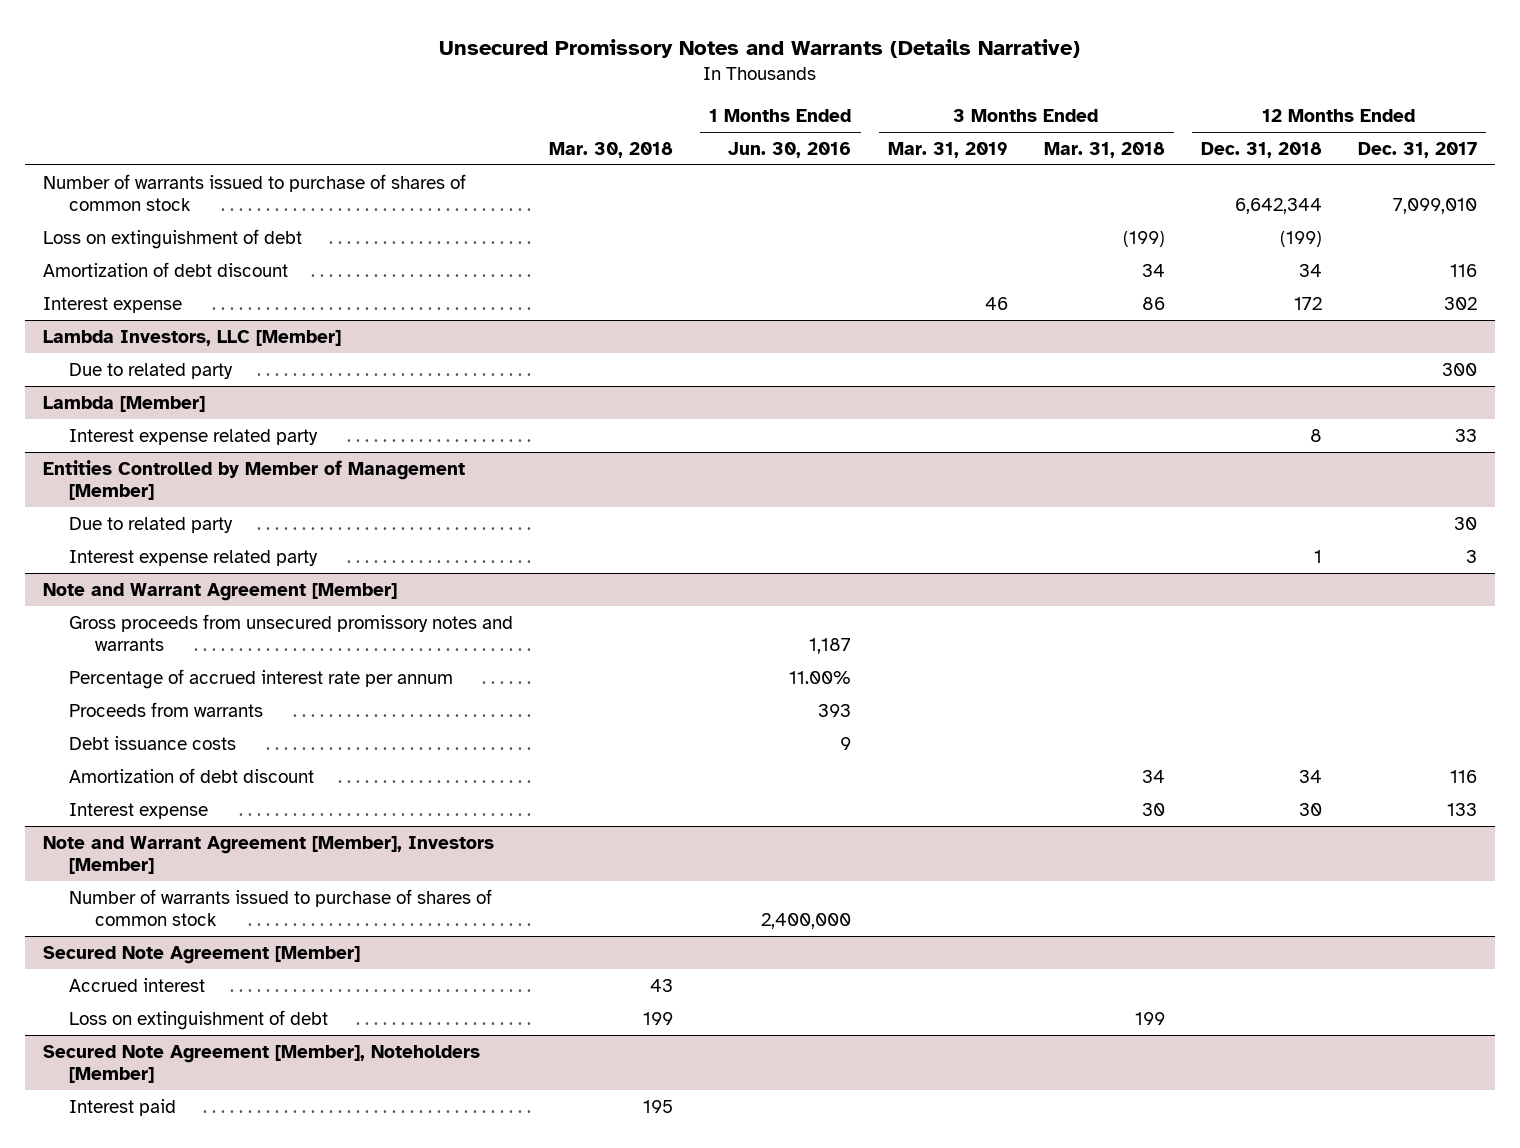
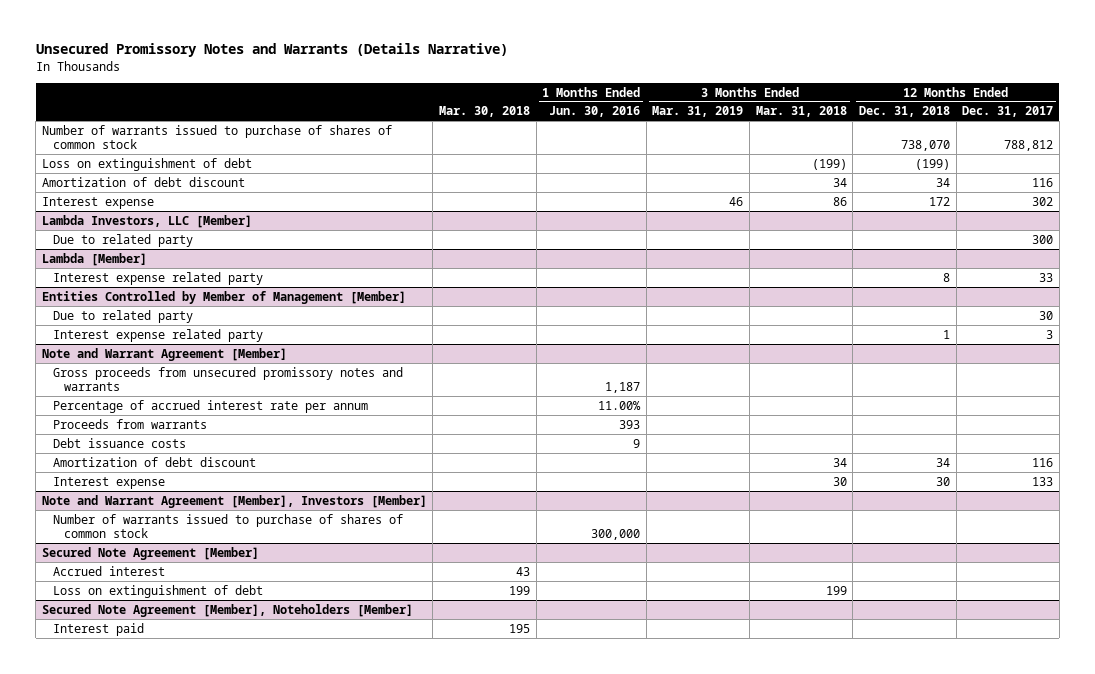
- Number of warrants issued to purchase of shares of common stock | | | | | 6,642,344 | 7,099,010
+ Number of warrants issued to purchase of shares of common stock | | | | | 738,070 | 788,812
@ Note and Warrant Agreement [Member], Investors [Member]
- Number of warrants issued to purchase of shares of common stock | | 2,400,000 | | | |
+ Number of warrants issued to purchase of shares of common stock | | 300,000 | | | |

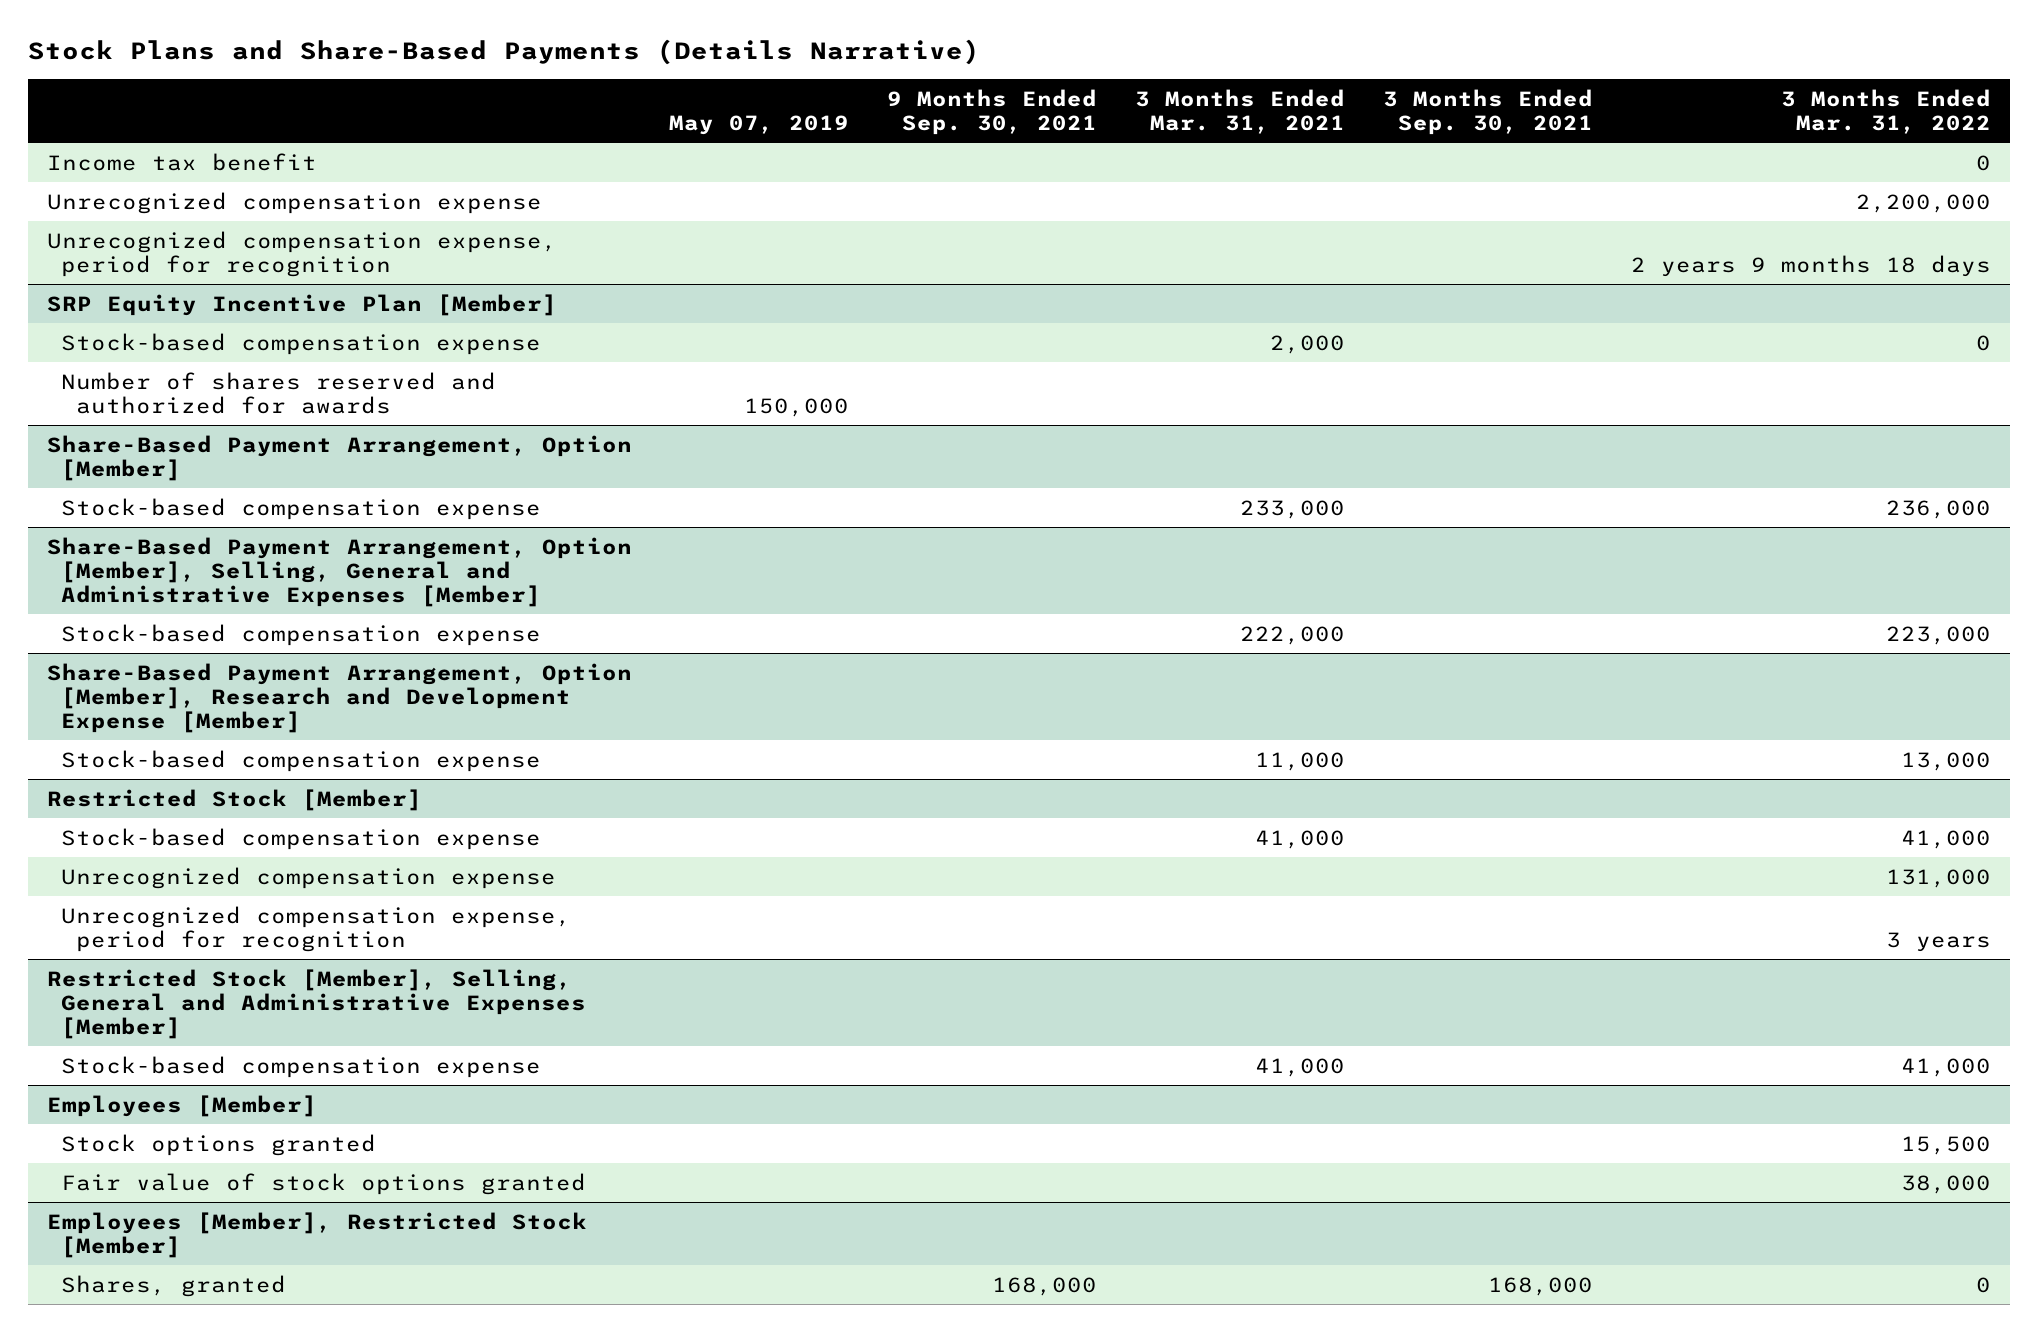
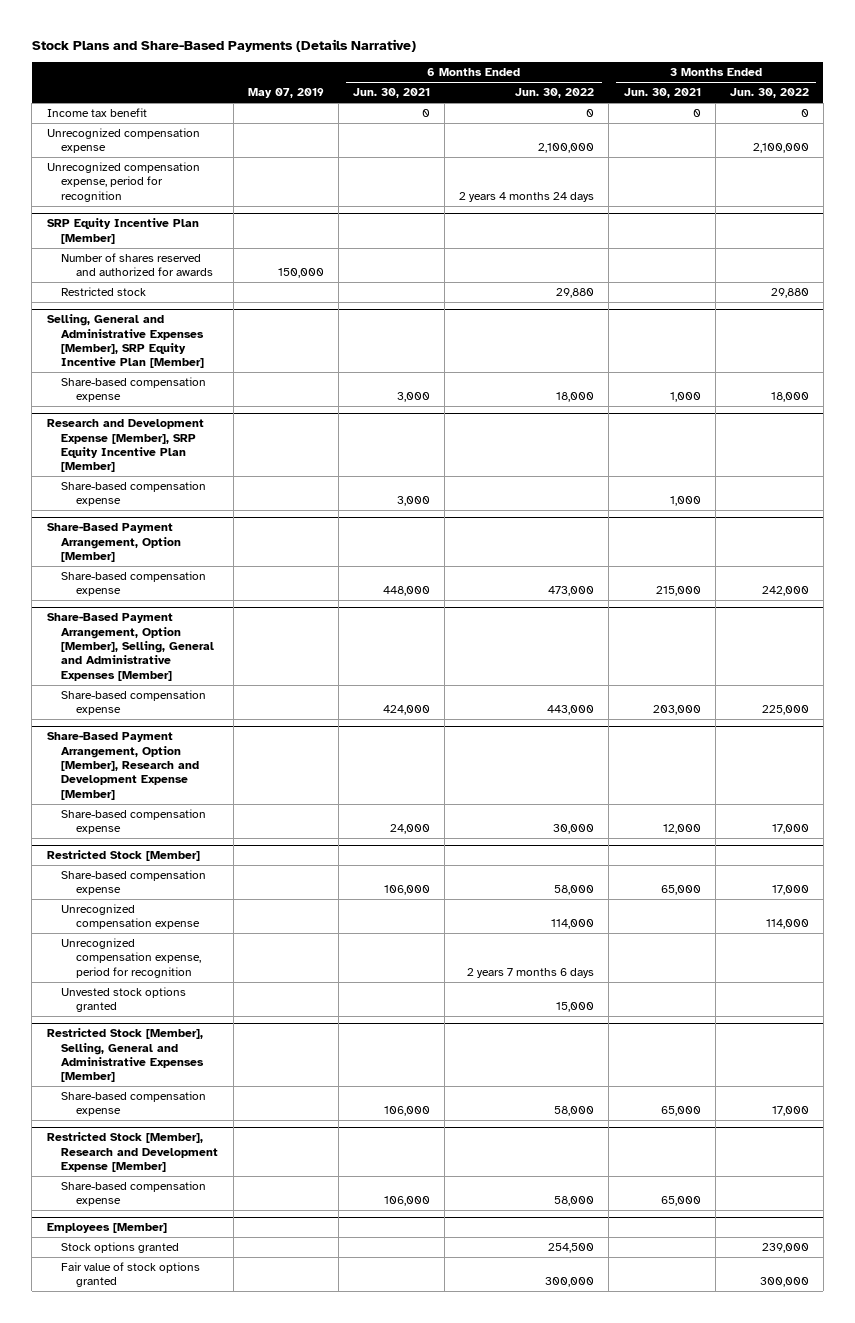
- | May 07, 2019 | 9 Months Ended Sep. 30, 2021 | 3 Months Ended Mar. 31, 2021 | 3 Months Ended Sep. 30, 2021 | 3 Months Ended Mar. 31, 2022
+ | May 07, 2019 | 6 Months Ended Jun. 30, 2021 | 6 Months Ended Jun. 30, 2022 | 3 Months Ended Jun. 30, 2021 | 3 Months Ended Jun. 30, 2022
@ SRP Equity Incentive Plan [Member]
- Stock-based compensation expense | | | 2,000 | | 0
+ Restricted stock | | | 29,880 | | 29,880
+ Selling, General and Administrative Expenses [Member], SRP Equity Incentive Plan [Member]
+ Share-based compensation expense | | 3,000 | 18,000 | 1,000 | 18,000
+ Research and Development Expense [Member], SRP Equity Incentive Plan [Member]
+ Share-based compensation expense | | 3,000 | | 1,000 |
@ Share-Based Payment Arrangement, Option [Member]
- Stock-based compensation expense | | | 233,000 | | 236,000
+ Share-based compensation expense | | 448,000 | 473,000 | 215,000 | 242,000
@ Share-Based Payment Arrangement, Option [Member], Selling, General and Administrative Expenses [Member]
- Stock-based compensation expense | | | 222,000 | | 223,000
+ Share-based compensation expense | | 424,000 | 443,000 | 203,000 | 225,000
@ Share-Based Payment Arrangement, Option [Member], Research and Development Expense [Member]
- Stock-based compensation expense | | | 11,000 | | 13,000
+ Share-based compensation expense | | 24,000 | 30,000 | 12,000 | 17,000
@ Restricted Stock [Member]
- Stock-based compensation expense | | | 41,000 | | 41,000
+ Share-based compensation expense | | 106,000 | 58,000 | 65,000 | 17,000
+ Unvested stock options granted | | | 15,000 | |
@ Restricted Stock [Member], Selling, General and Administrative Expenses [Member]
- Stock-based compensation expense | | | 41,000 | | 41,000
+ Share-based compensation expense | | 106,000 | 58,000 | 65,000 | 17,000
+ Restricted Stock [Member], Research and Development Expense [Member]
+ Share-based compensation expense | | 106,000 | 58,000 | 65,000 |
- Employees [Member], Restricted Stock [Member]
- Shares, granted | | 168,000 | | 168,000 | 0

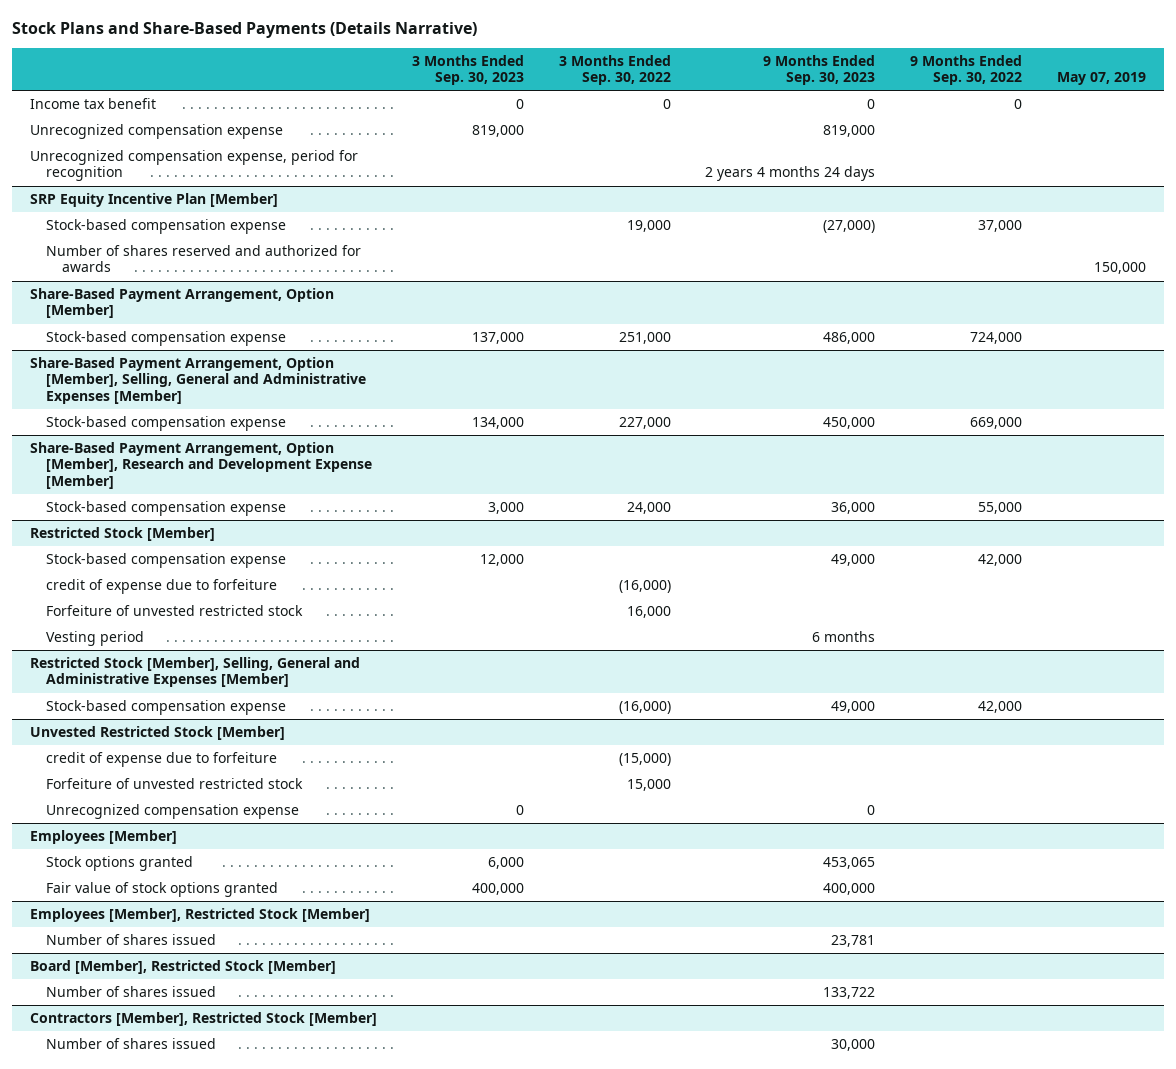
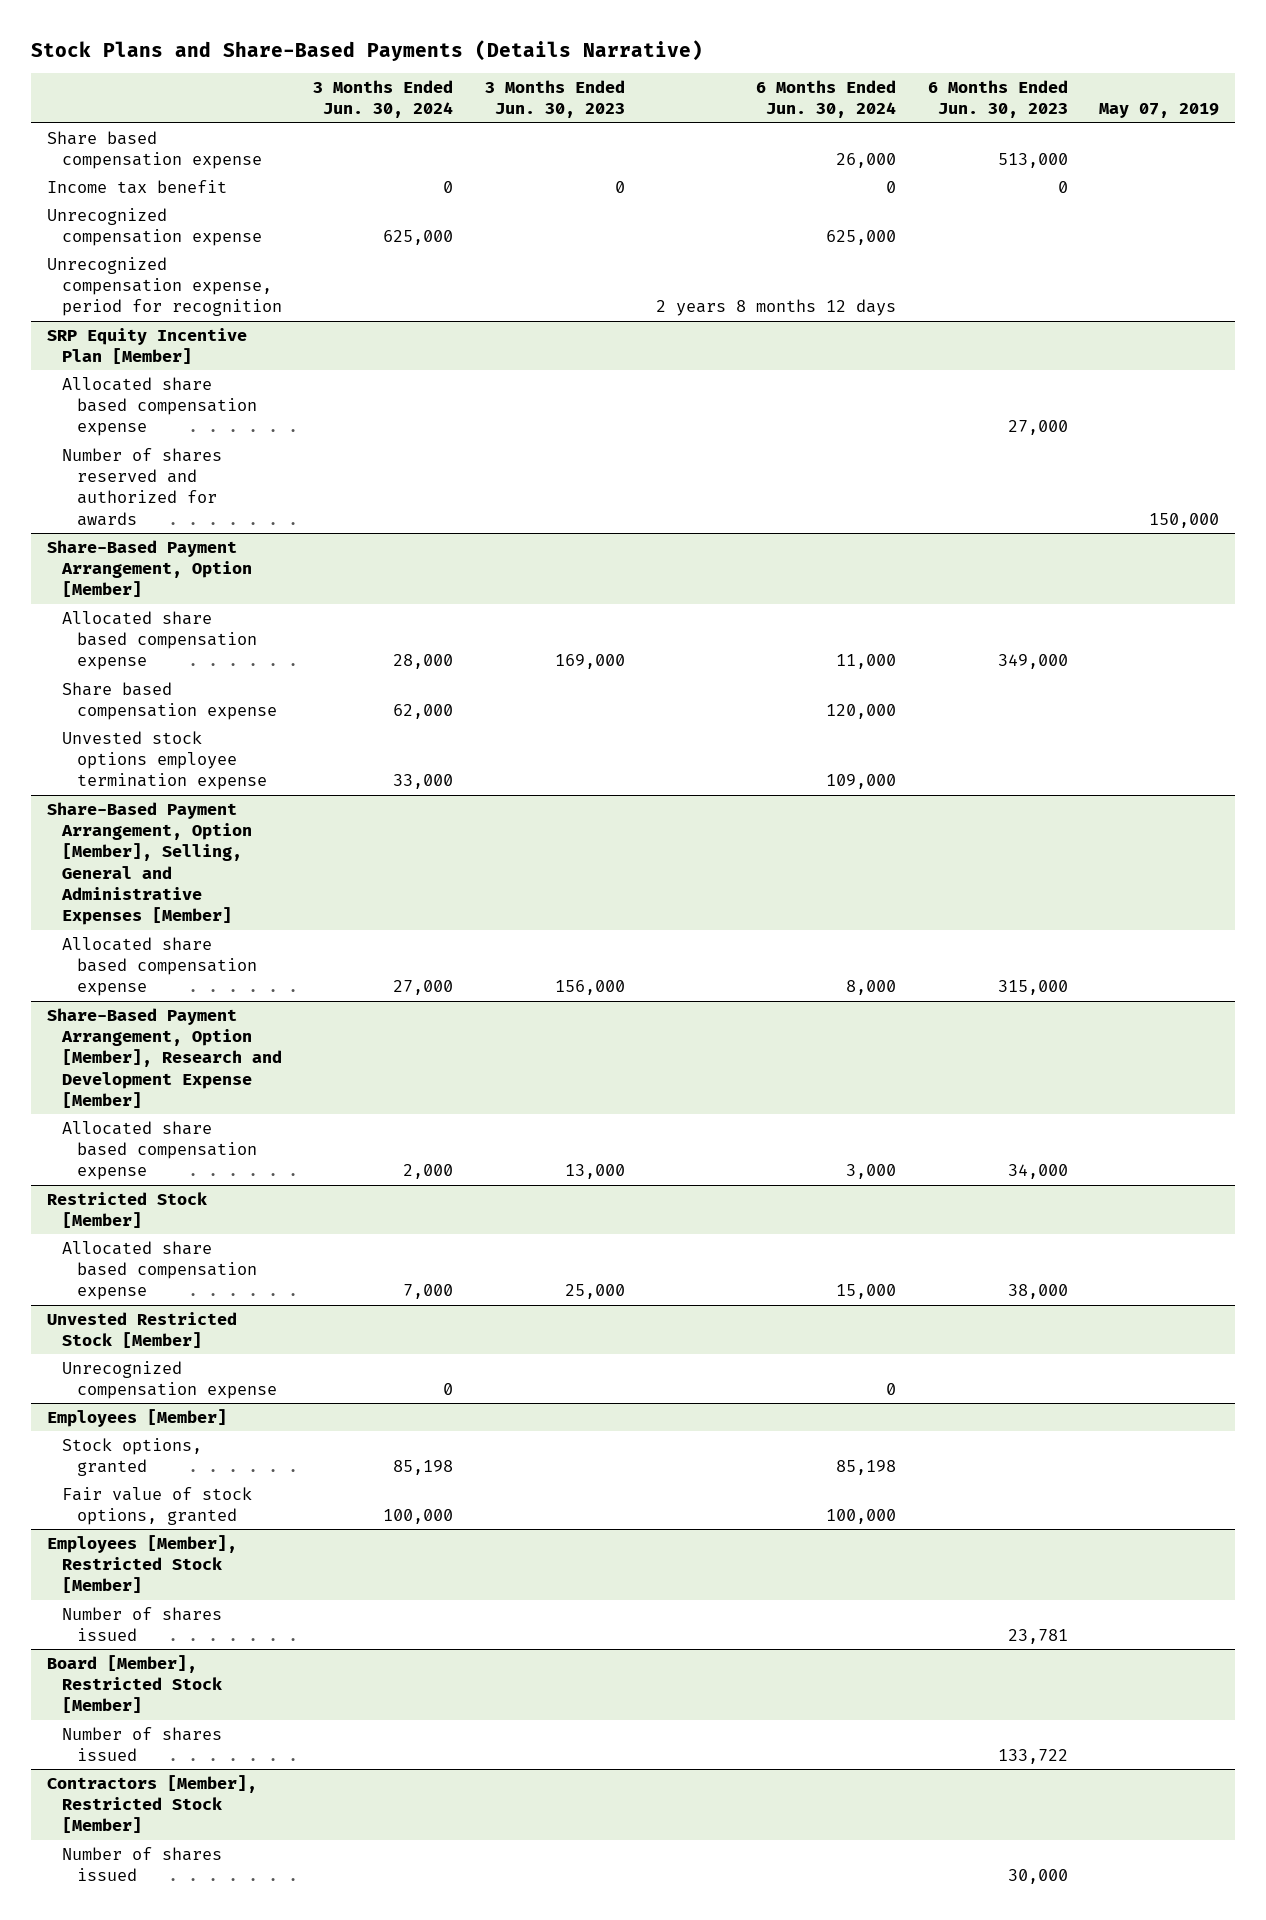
- | 3 Months Ended Sep. 30, 2023 | 3 Months Ended Sep. 30, 2022 | 9 Months Ended Sep. 30, 2023 | 9 Months Ended Sep. 30, 2022 | May 07, 2019
+ | 3 Months Ended Jun. 30, 2024 | 3 Months Ended Jun. 30, 2023 | 6 Months Ended Jun. 30, 2024 | 6 Months Ended Jun. 30, 2023 | May 07, 2019
+ Share based compensation expense | | | 26,000 | 513,000 |
@ SRP Equity Incentive Plan [Member]
- Stock-based compensation expense | | 19,000 | (27,000) | 37,000 |
+ Allocated share based compensation expense | | | | 27,000 |
@ Share-Based Payment Arrangement, Option [Member]
- Stock-based compensation expense | 137,000 | 251,000 | 486,000 | 724,000 |
+ Allocated share based compensation expense | 28,000 | 169,000 | 11,000 | 349,000 |
+ Share based compensation expense | 62,000 | | 120,000 | |
+ Unvested stock options employee termination expense | 33,000 | | 109,000 | |
@ Share-Based Payment Arrangement, Option [Member], Selling, General and Administrative Expenses [Member]
- Stock-based compensation expense | 134,000 | 227,000 | 450,000 | 669,000 |
+ Allocated share based compensation expense | 27,000 | 156,000 | 8,000 | 315,000 |
@ Share-Based Payment Arrangement, Option [Member], Research and Development Expense [Member]
- Stock-based compensation expense | 3,000 | 24,000 | 36,000 | 55,000 |
+ Allocated share based compensation expense | 2,000 | 13,000 | 3,000 | 34,000 |
@ Restricted Stock [Member]
- Stock-based compensation expense | 12,000 | | 49,000 | 42,000 |
- credit of expense due to forfeiture | | (16,000) | | |
- Forfeiture of unvested restricted stock | | 16,000 | | |
- Vesting period | | | 6 months | |
- Restricted Stock [Member], Selling, General and Administrative Expenses [Member]
- Stock-based compensation expense | | (16,000) | 49,000 | 42,000 |
@ Restricted Stock [Member]
+ Allocated share based compensation expense | 7,000 | 25,000 | 15,000 | 38,000 |
@ Unvested Restricted Stock [Member]
- credit of expense due to forfeiture | | (15,000) | | |
- Forfeiture of unvested restricted stock | | 15,000 | | |
@ Employees [Member]
- Stock options granted | 6,000 | | 453,065 | |
- Fair value of stock options granted | 400,000 | | 400,000 | |
+ Stock options, granted | 85,198 | | 85,198 | |
+ Fair value of stock options, granted | 100,000 | | 100,000 | |

